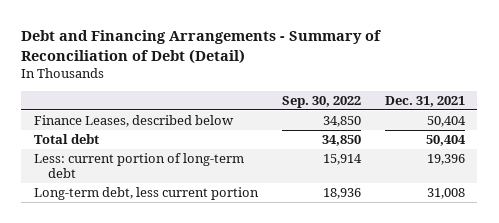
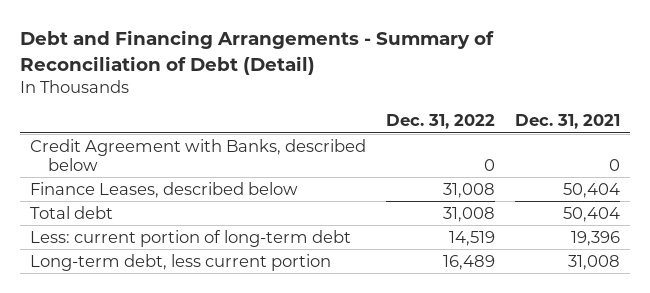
- | Sep. 30, 2022 | Dec. 31, 2021
+ | Dec. 31, 2022 | Dec. 31, 2021
+ Credit Agreement with Banks, described below | 0 | 0

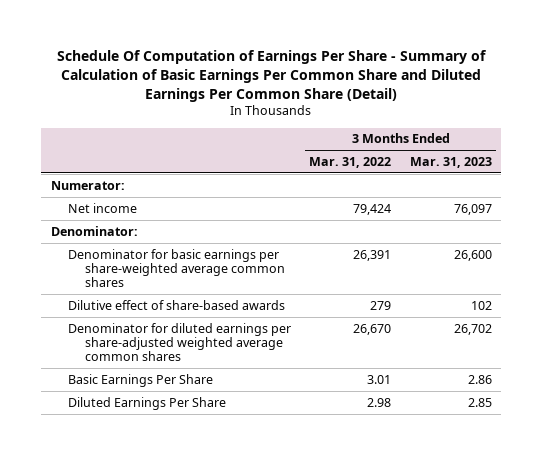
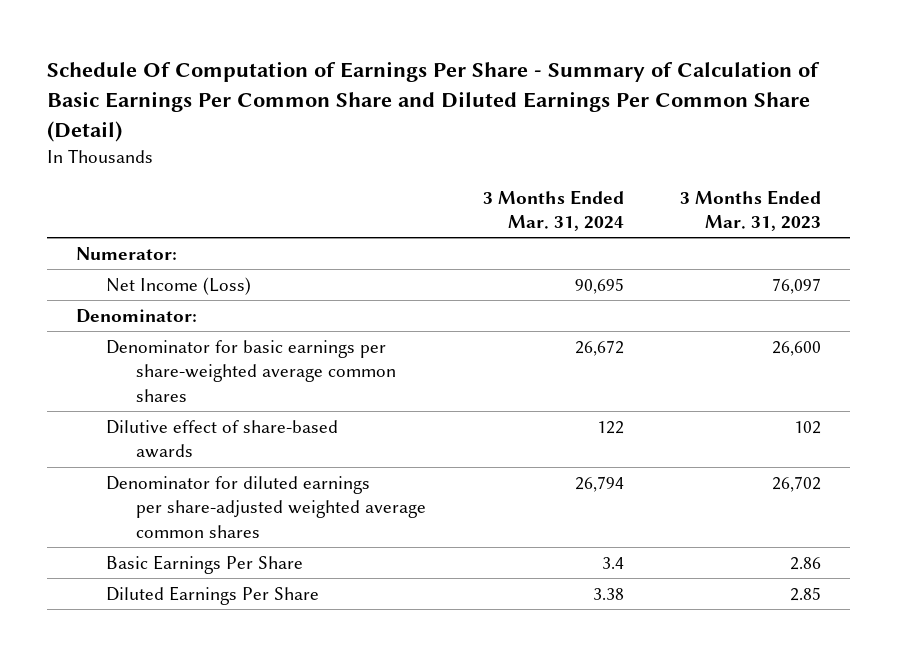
- | 3 Months Ended Mar. 31, 2022 | 3 Months Ended Mar. 31, 2023
+ | 3 Months Ended Mar. 31, 2024 | 3 Months Ended Mar. 31, 2023
- Net income | 79,424 | 76,097
+ Net Income (Loss) | 90,695 | 76,097

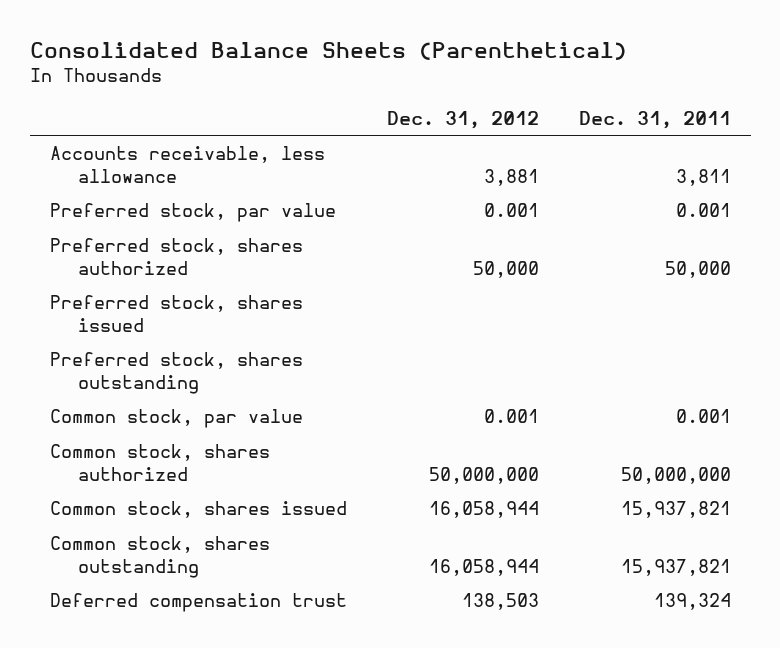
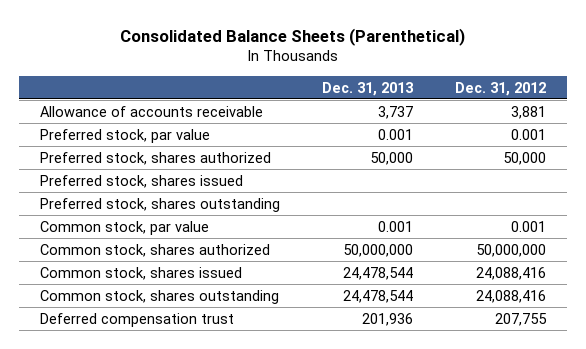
- | Dec. 31, 2012 | Dec. 31, 2011
+ | Dec. 31, 2013 | Dec. 31, 2012
- Accounts receivable, less allowance | 3,881 | 3,811
+ Allowance of accounts receivable | 3,737 | 3,881
- Common stock, shares issued | 16,058,944 | 15,937,821
- Common stock, shares outstanding | 16,058,944 | 15,937,821
- Deferred compensation trust | 138,503 | 139,324
+ Common stock, shares issued | 24,478,544 | 24,088,416
+ Common stock, shares outstanding | 24,478,544 | 24,088,416
+ Deferred compensation trust | 201,936 | 207,755

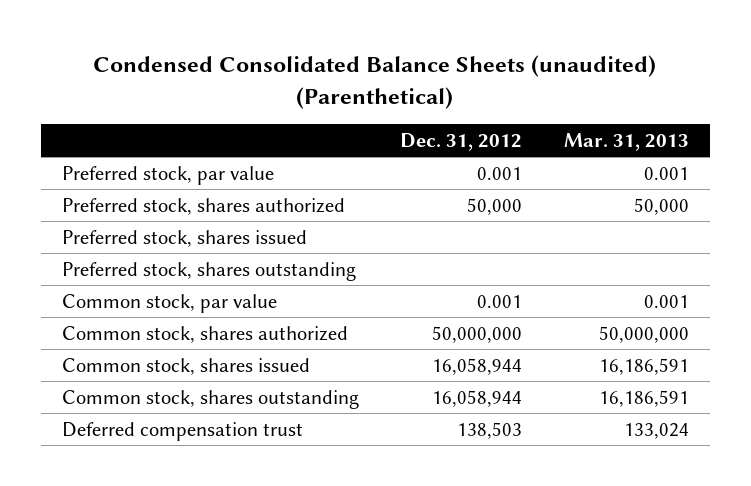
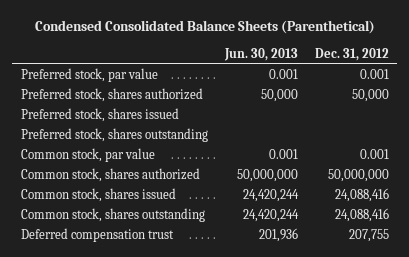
- Condensed Consolidated Balance Sheets (unaudited) (Parenthetical)
+ Condensed Consolidated Balance Sheets (Parenthetical)
- | Dec. 31, 2012 | Mar. 31, 2013
+ | Jun. 30, 2013 | Dec. 31, 2012
- Common stock, shares issued | 16,058,944 | 16,186,591
- Common stock, shares outstanding | 16,058,944 | 16,186,591
- Deferred compensation trust | 138,503 | 133,024
+ Common stock, shares issued | 24,420,244 | 24,088,416
+ Common stock, shares outstanding | 24,420,244 | 24,088,416
+ Deferred compensation trust | 201,936 | 207,755

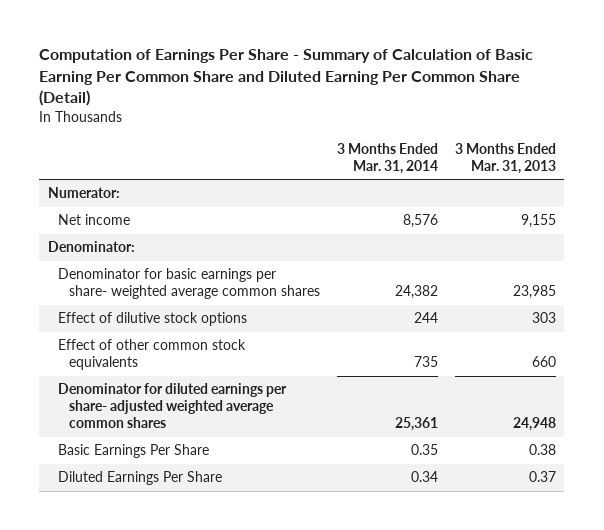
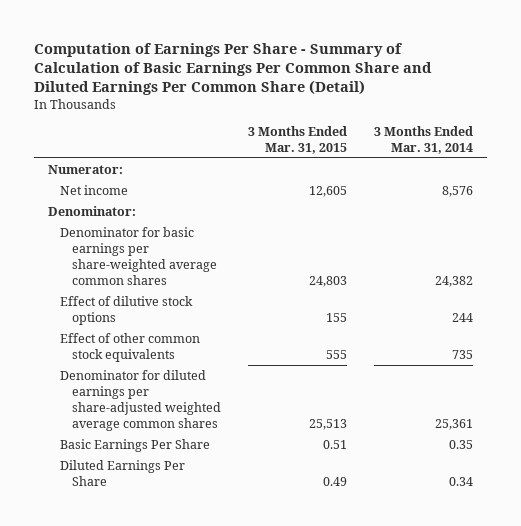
- Computation of Earnings Per Share - Summary of Calculation of Basic Earning Per Common Share and Diluted Earning Per Common Share (Detail)
+ Computation of Earnings Per Share - Summary of Calculation of Basic Earnings Per Common Share and Diluted Earnings Per Common Share (Detail)
- | 3 Months Ended Mar. 31, 2014 | 3 Months Ended Mar. 31, 2013
+ | 3 Months Ended Mar. 31, 2015 | 3 Months Ended Mar. 31, 2014
- Denominator for basic earnings per share- weighted average common shares | 24,382 | 23,985
+ Denominator for basic earnings per share-weighted average common shares | 24,803 | 24,382
- Denominator for diluted earnings per share- adjusted weighted average common shares | 25,361 | 24,948
+ Denominator for diluted earnings per share-adjusted weighted average common shares | 25,513 | 25,361

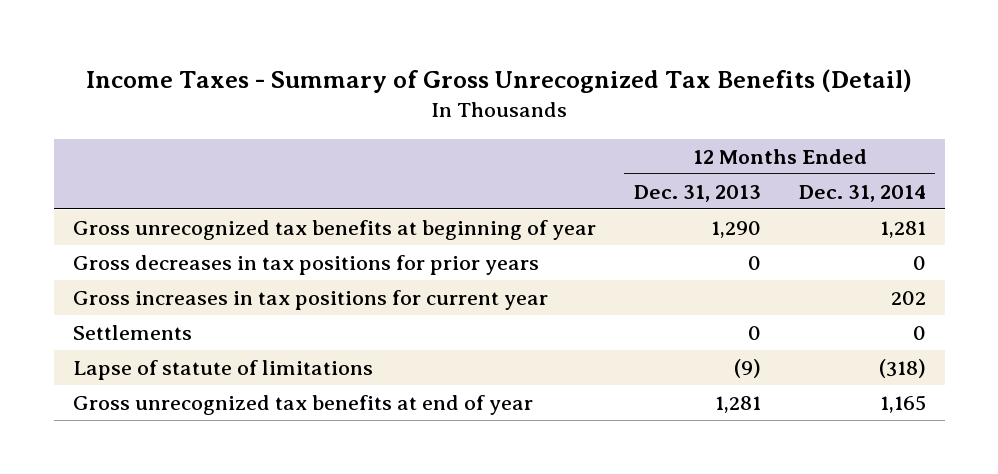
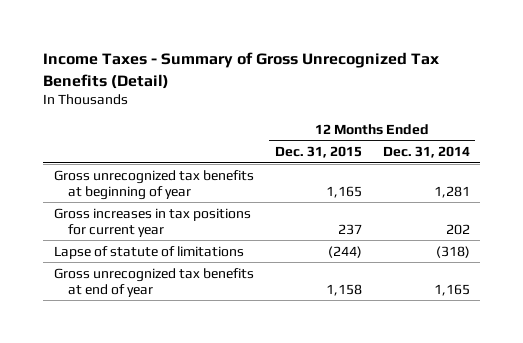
- | 12 Months Ended Dec. 31, 2013 | 12 Months Ended Dec. 31, 2014
+ | 12 Months Ended Dec. 31, 2015 | 12 Months Ended Dec. 31, 2014
- Gross decreases in tax positions for prior years | 0 | 0
- Settlements | 0 | 0

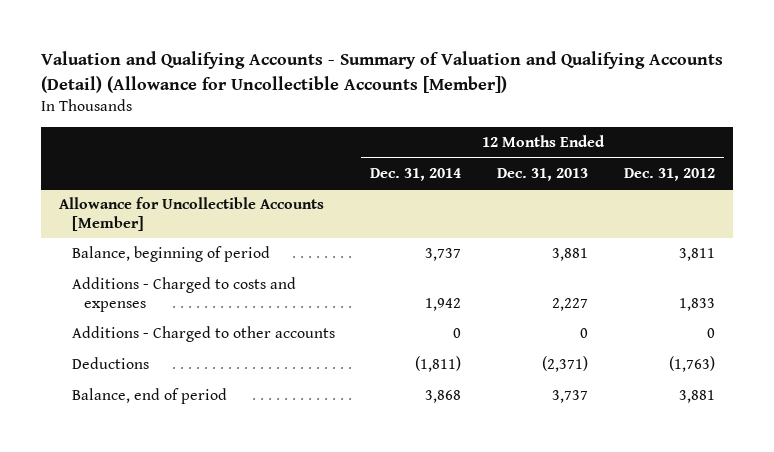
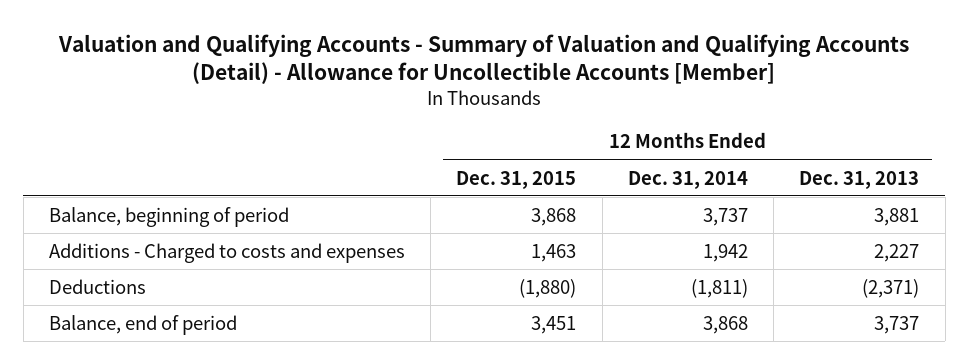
- Valuation and Qualifying Accounts - Summary of Valuation and Qualifying Accounts (Detail) (Allowance for Uncollectible Accounts [Member])
+ Valuation and Qualifying Accounts - Summary of Valuation and Qualifying Accounts (Detail) - Allowance for Uncollectible Accounts [Member]
- | 12 Months Ended Dec. 31, 2014 | 12 Months Ended Dec. 31, 2013 | 12 Months Ended Dec. 31, 2012
+ | 12 Months Ended Dec. 31, 2015 | 12 Months Ended Dec. 31, 2014 | 12 Months Ended Dec. 31, 2013
- Allowance for Uncollectible Accounts [Member]
- Additions - Charged to other accounts | 0 | 0 | 0

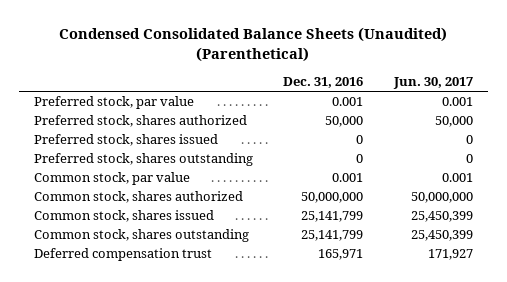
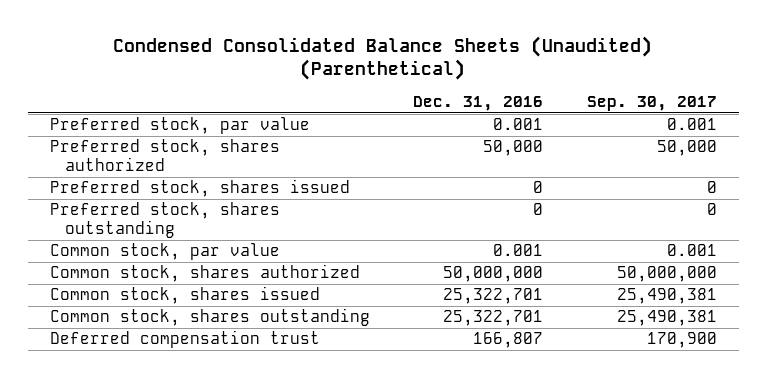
- | Dec. 31, 2016 | Jun. 30, 2017
+ | Dec. 31, 2016 | Sep. 30, 2017
- Common stock, shares issued | 25,141,799 | 25,450,399
- Common stock, shares outstanding | 25,141,799 | 25,450,399
- Deferred compensation trust | 165,971 | 171,927
+ Common stock, shares issued | 25,322,701 | 25,490,381
+ Common stock, shares outstanding | 25,322,701 | 25,490,381
+ Deferred compensation trust | 166,807 | 170,900

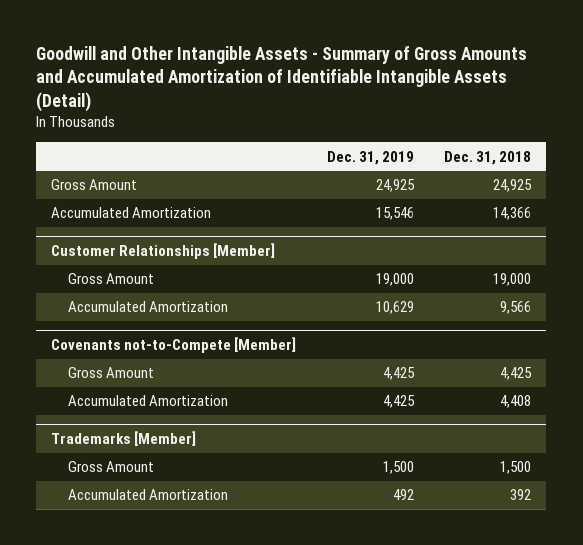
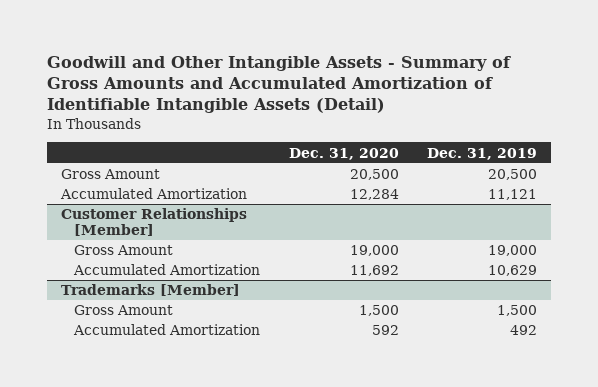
- | Dec. 31, 2019 | Dec. 31, 2018
+ | Dec. 31, 2020 | Dec. 31, 2019
- Gross Amount | 24,925 | 24,925
- Accumulated Amortization | 15,546 | 14,366
+ Gross Amount | 20,500 | 20,500
+ Accumulated Amortization | 12,284 | 11,121
- Covenants not-to-Compete [Member]
- Gross Amount | 4,425 | 4,425
- Accumulated Amortization | 4,425 | 4,408

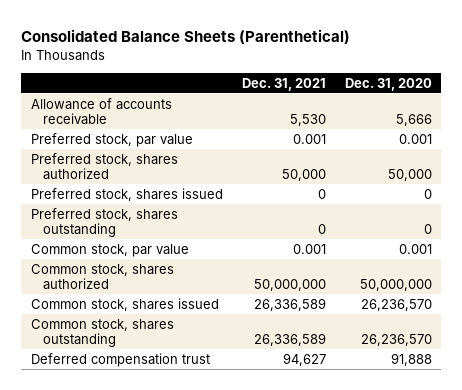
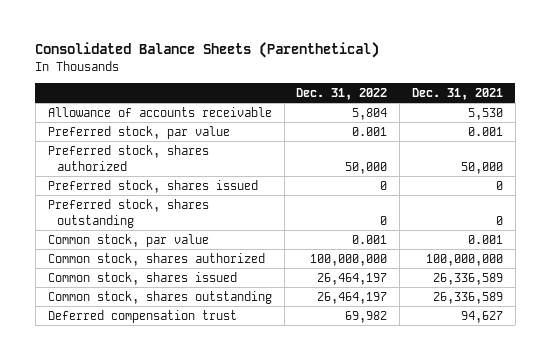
- | Dec. 31, 2021 | Dec. 31, 2020
+ | Dec. 31, 2022 | Dec. 31, 2021
- Common stock, shares authorized | 50,000,000 | 50,000,000
+ Common stock, shares authorized | 100,000,000 | 100,000,000

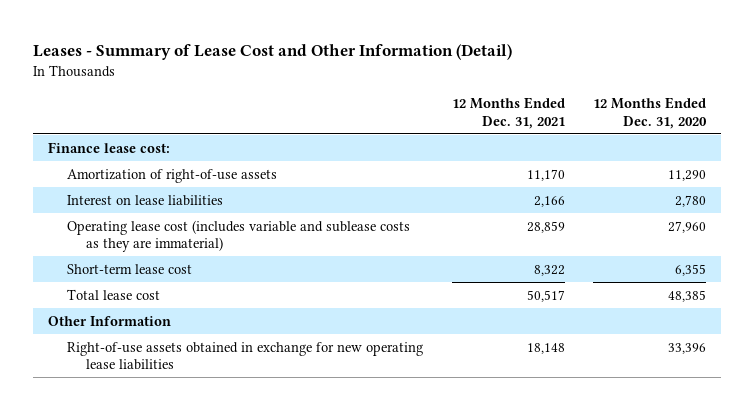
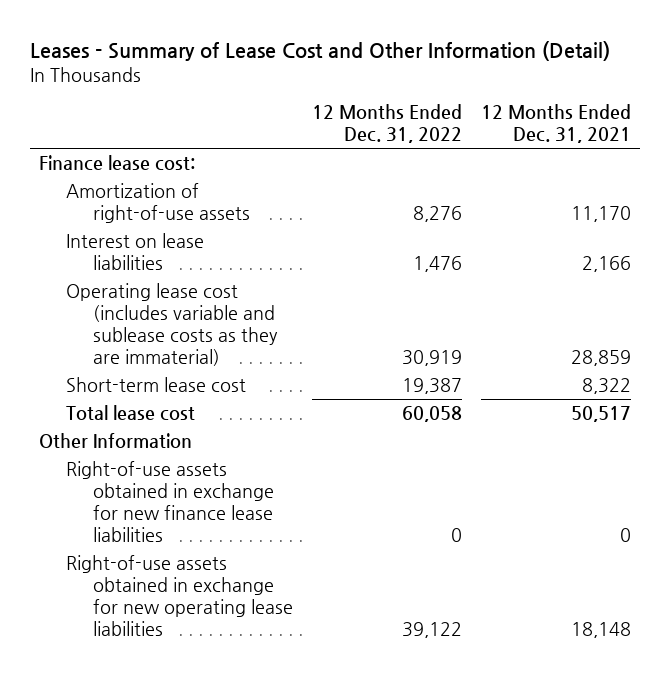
- | 12 Months Ended Dec. 31, 2021 | 12 Months Ended Dec. 31, 2020
+ | 12 Months Ended Dec. 31, 2022 | 12 Months Ended Dec. 31, 2021
+ Right-of-use assets obtained in exchange for new finance lease liabilities | 0 | 0

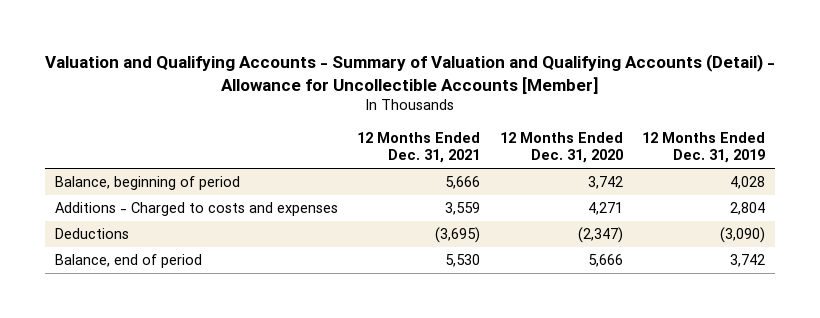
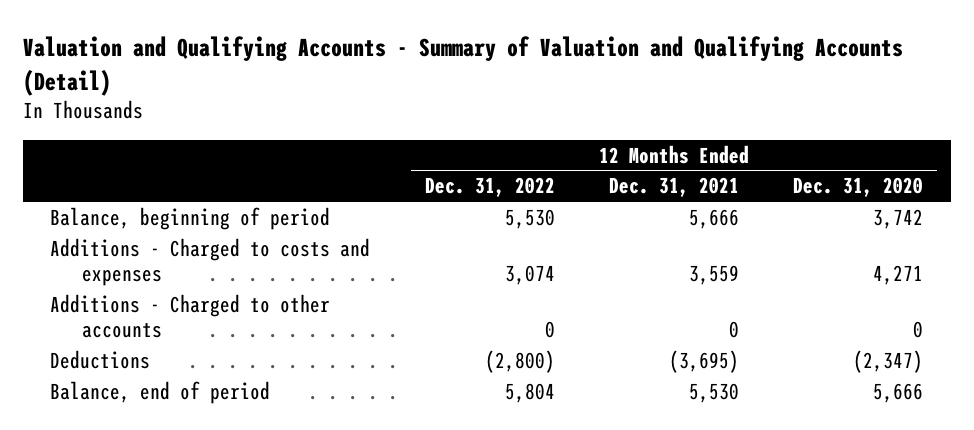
- Valuation and Qualifying Accounts - Summary of Valuation and Qualifying Accounts (Detail) - Allowance for Uncollectible Accounts [Member]
+ Valuation and Qualifying Accounts - Summary of Valuation and Qualifying Accounts (Detail)
- | 12 Months Ended Dec. 31, 2021 | 12 Months Ended Dec. 31, 2020 | 12 Months Ended Dec. 31, 2019
+ | 12 Months Ended Dec. 31, 2022 | 12 Months Ended Dec. 31, 2021 | 12 Months Ended Dec. 31, 2020
+ Additions - Charged to other accounts | 0 | 0 | 0

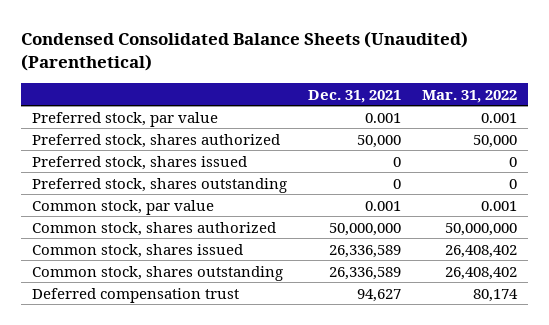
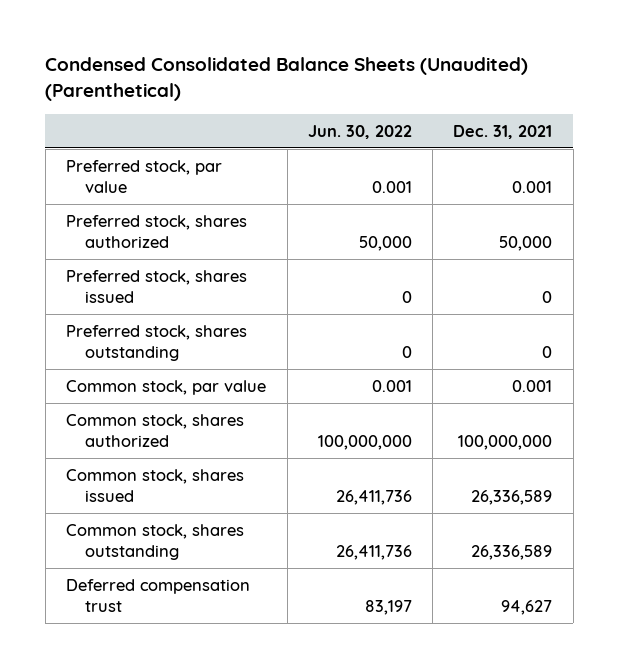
- | Dec. 31, 2021 | Mar. 31, 2022
+ | Jun. 30, 2022 | Dec. 31, 2021
- Common stock, shares authorized | 50,000,000 | 50,000,000
+ Common stock, shares authorized | 100,000,000 | 100,000,000

